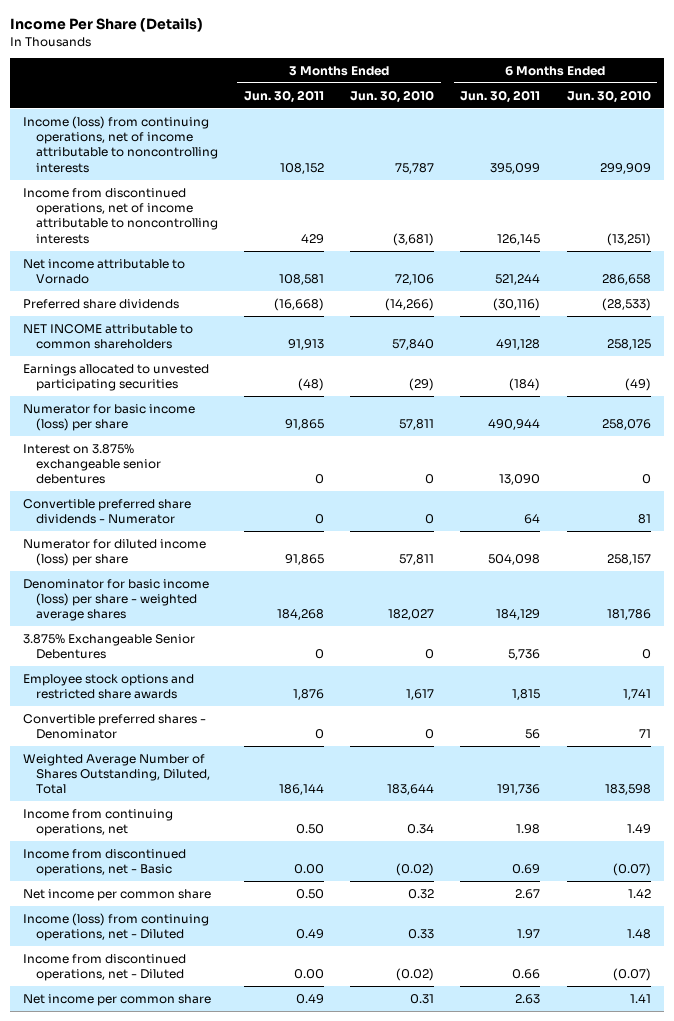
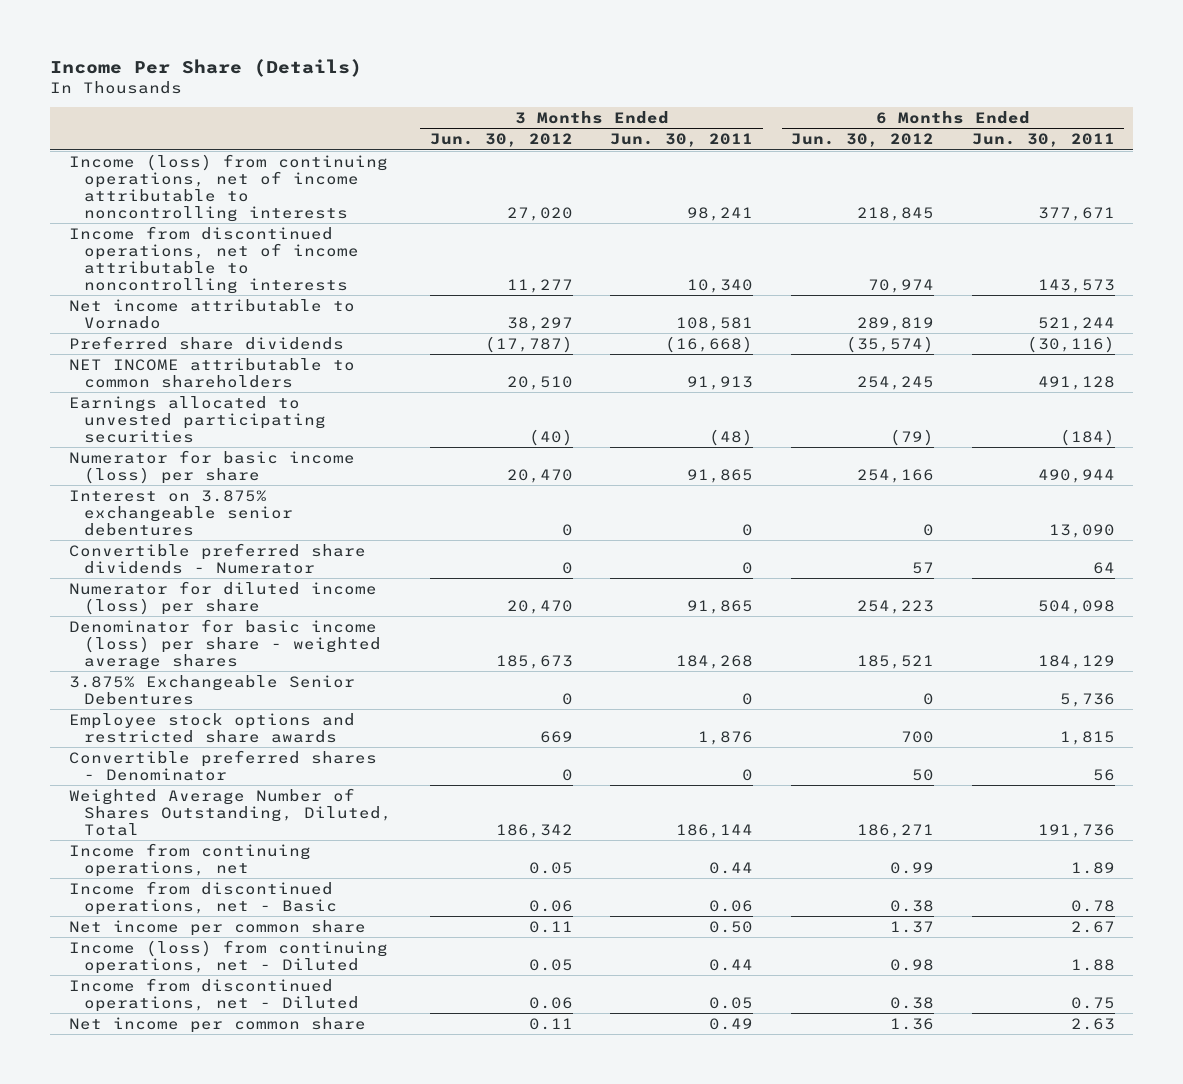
- | 3 Months Ended Jun. 30, 2011 | 3 Months Ended Jun. 30, 2010 | 6 Months Ended Jun. 30, 2011 | 6 Months Ended Jun. 30, 2010
+ | 3 Months Ended Jun. 30, 2012 | 3 Months Ended Jun. 30, 2011 | 6 Months Ended Jun. 30, 2012 | 6 Months Ended Jun. 30, 2011
- Income (loss) from continuing operations, net of income attributable to noncontrolling interests | 108,152 | 75,787 | 395,099 | 299,909
- Income from discontinued operations, net of income attributable to noncontrolling interests | 429 | (3,681) | 126,145 | (13,251)
+ Income (loss) from continuing operations, net of income attributable to noncontrolling interests | 27,020 | 98,241 | 218,845 | 377,671
+ Income from discontinued operations, net of income attributable to noncontrolling interests | 11,277 | 10,340 | 70,974 | 143,573
- Income from continuing operations, net | 0.50 | 0.34 | 1.98 | 1.49
- Income from discontinued operations, net - Basic | 0.00 | (0.02) | 0.69 | (0.07)
+ Income from continuing operations, net | 0.05 | 0.44 | 0.99 | 1.89
+ Income from discontinued operations, net - Basic | 0.06 | 0.06 | 0.38 | 0.78
- Income (loss) from continuing operations, net - Diluted | 0.49 | 0.33 | 1.97 | 1.48
- Income from discontinued operations, net - Diluted | 0.00 | (0.02) | 0.66 | (0.07)
+ Income (loss) from continuing operations, net - Diluted | 0.05 | 0.44 | 0.98 | 1.88
+ Income from discontinued operations, net - Diluted | 0.06 | 0.05 | 0.38 | 0.75

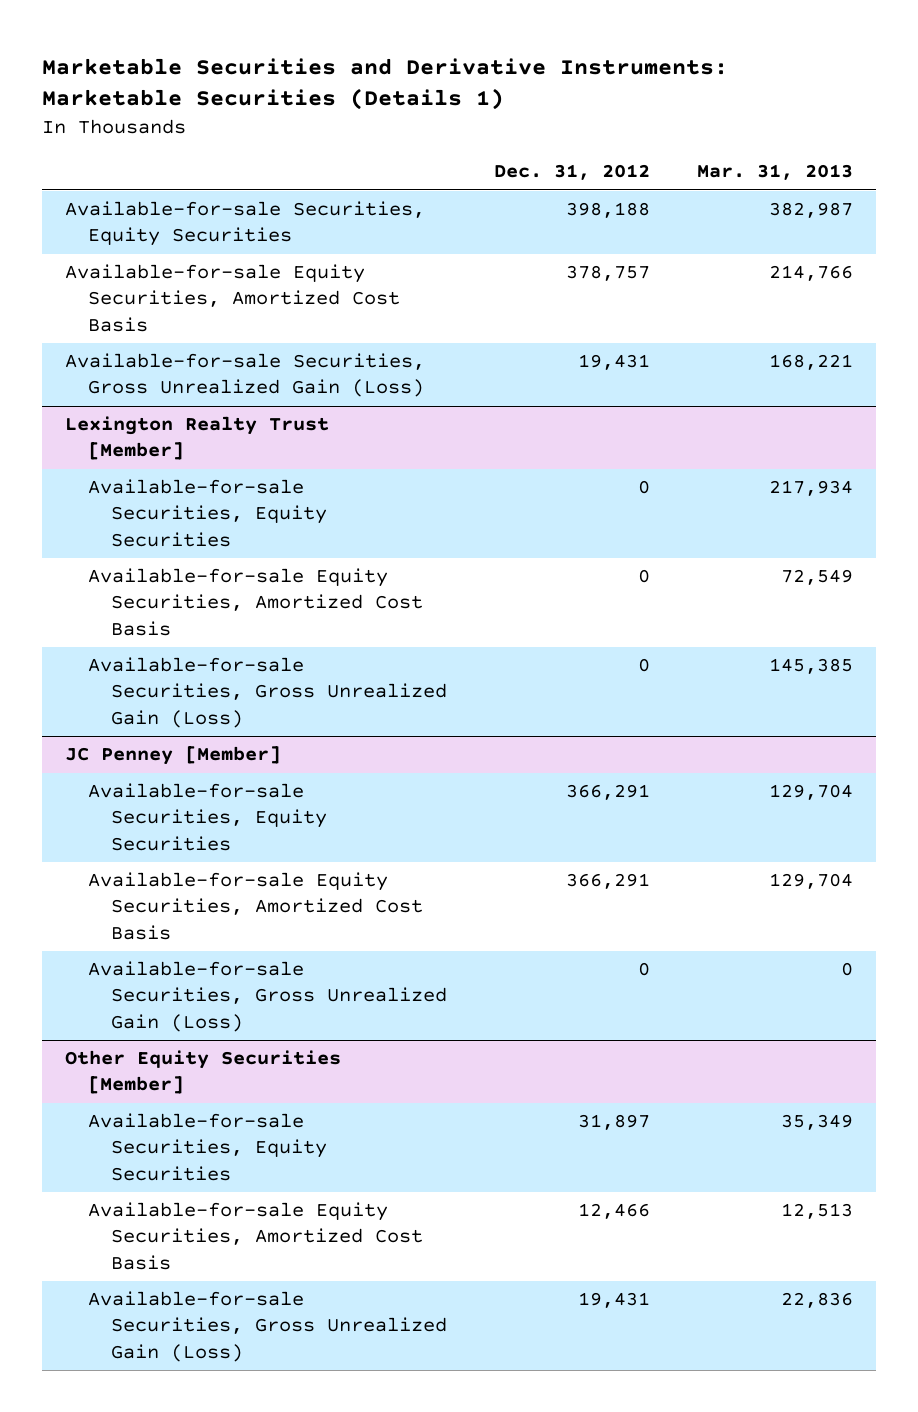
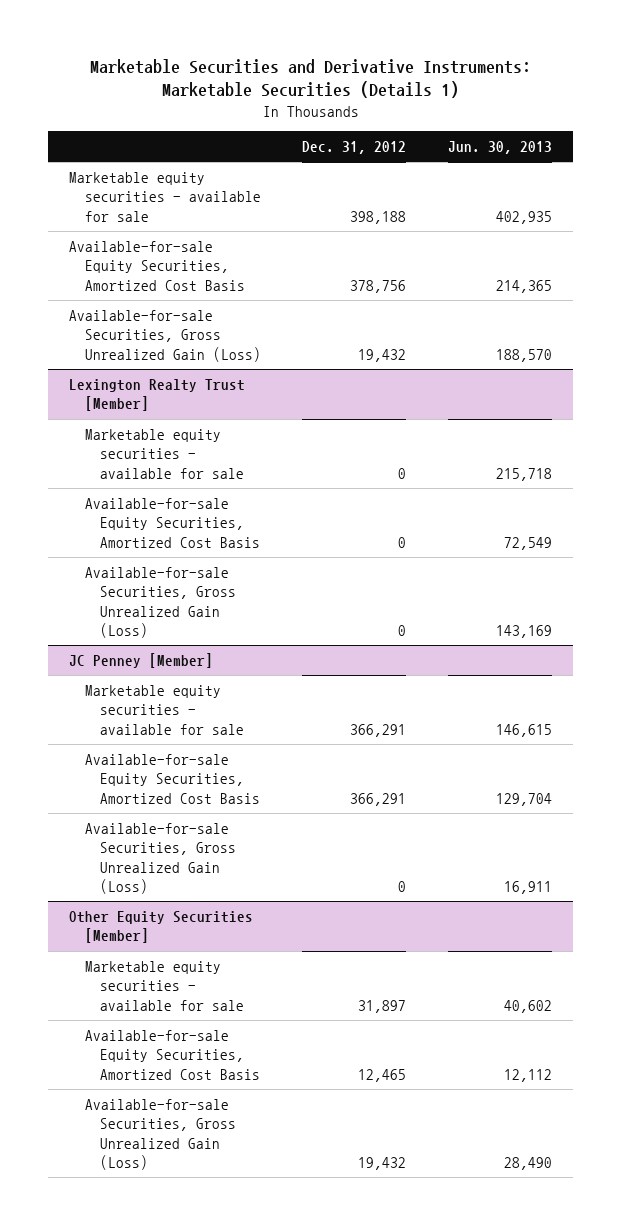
- | Dec. 31, 2012 | Mar. 31, 2013
+ | Dec. 31, 2012 | Jun. 30, 2013
- Available-for-sale Securities, Equity Securities | 398,188 | 382,987
- Available-for-sale Equity Securities, Amortized Cost Basis | 378,757 | 214,766
- Available-for-sale Securities, Gross Unrealized Gain (Loss) | 19,431 | 168,221
+ Marketable equity securities - available for sale | 398,188 | 402,935
+ Available-for-sale Equity Securities, Amortized Cost Basis | 378,756 | 214,365
+ Available-for-sale Securities, Gross Unrealized Gain (Loss) | 19,432 | 188,570
@ Lexington Realty Trust [Member]
- Available-for-sale Securities, Equity Securities | 0 | 217,934
+ Marketable equity securities - available for sale | 0 | 215,718
@ JC Penney [Member]
- Available-for-sale Securities, Equity Securities | 366,291 | 129,704
+ Marketable equity securities - available for sale | 366,291 | 146,615
@ Other Equity Securities [Member]
- Available-for-sale Securities, Equity Securities | 31,897 | 35,349
- Available-for-sale Equity Securities, Amortized Cost Basis | 12,466 | 12,513
- Available-for-sale Securities, Gross Unrealized Gain (Loss) | 19,431 | 22,836
+ Marketable equity securities - available for sale | 31,897 | 40,602
+ Available-for-sale Equity Securities, Amortized Cost Basis | 12,465 | 12,112
+ Available-for-sale Securities, Gross Unrealized Gain (Loss) | 19,432 | 28,490

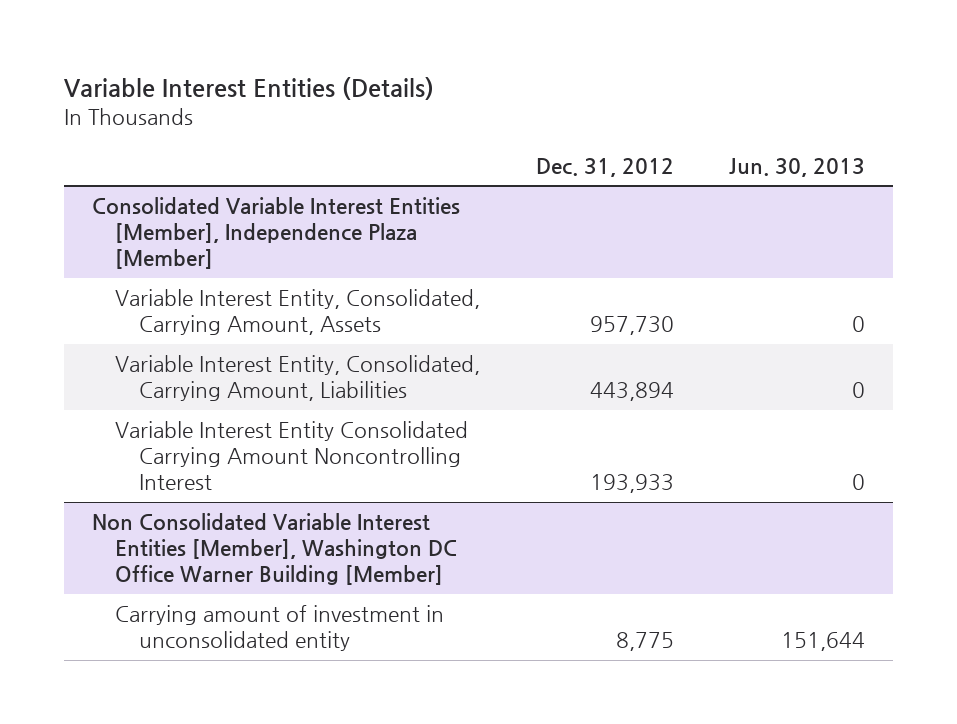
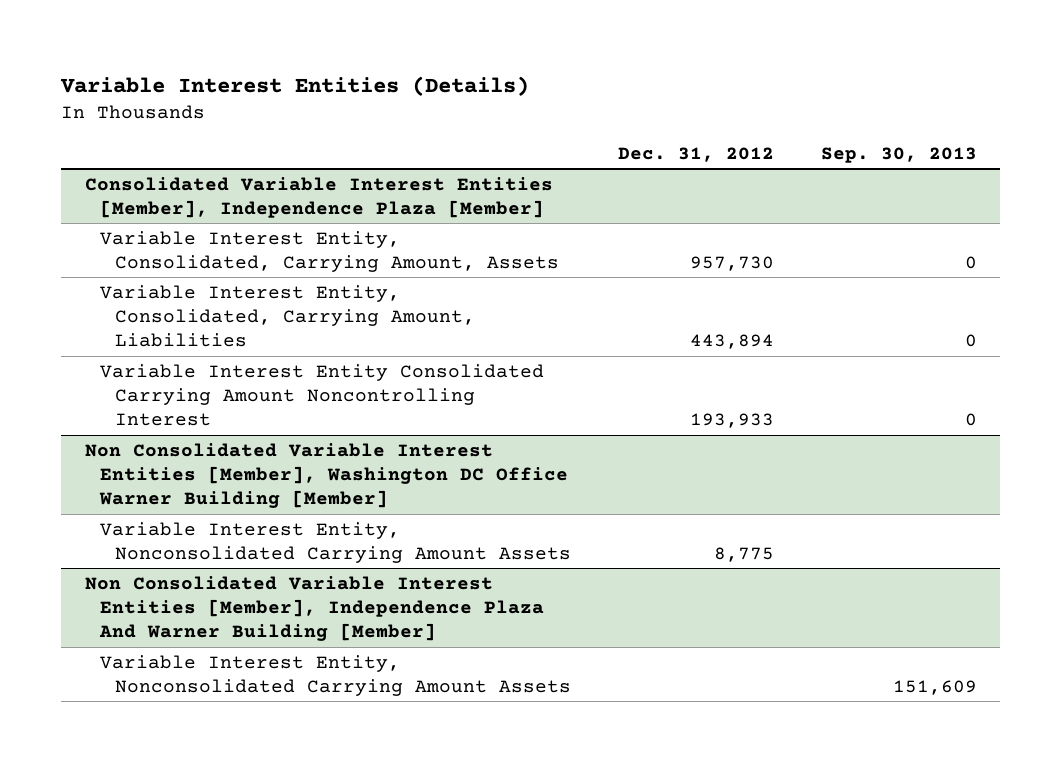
- | Dec. 31, 2012 | Jun. 30, 2013
+ | Dec. 31, 2012 | Sep. 30, 2013
@ Non Consolidated Variable Interest Entities [Member], Washington DC Office Warner Building [Member]
- Carrying amount of investment in unconsolidated entity | 8,775 | 151,644
+ Variable Interest Entity, Nonconsolidated Carrying Amount Assets | 8,775 |
+ Non Consolidated Variable Interest Entities [Member], Independence Plaza And Warner Building [Member]
+ Variable Interest Entity, Nonconsolidated Carrying Amount Assets | | 151,609

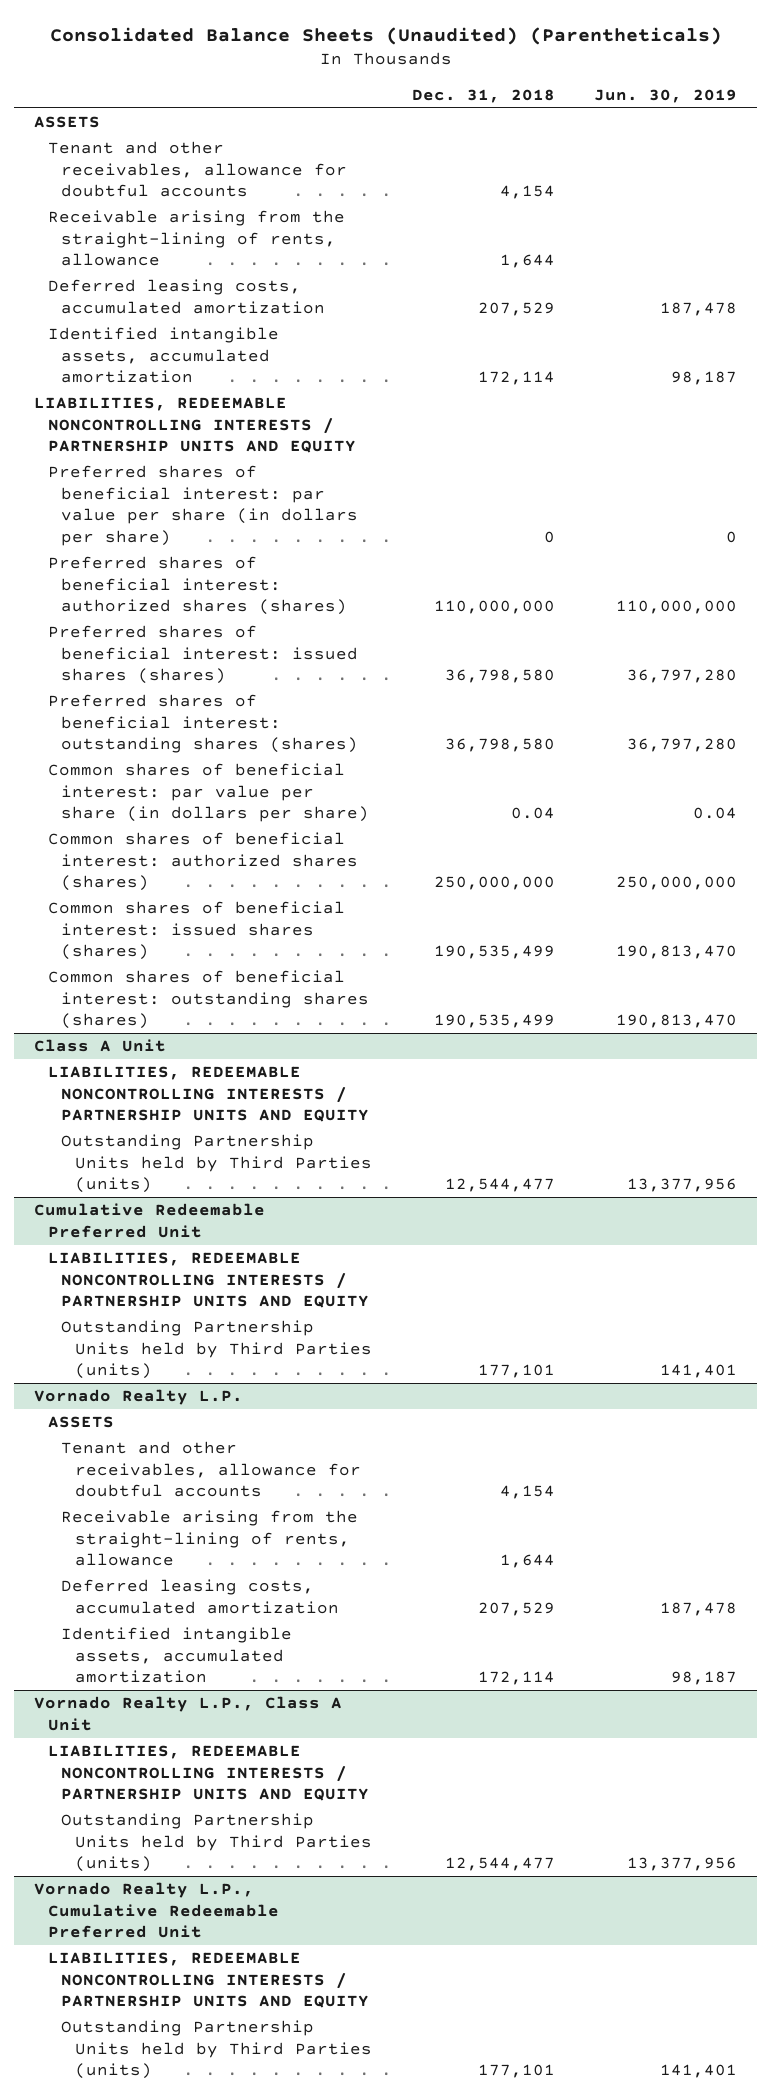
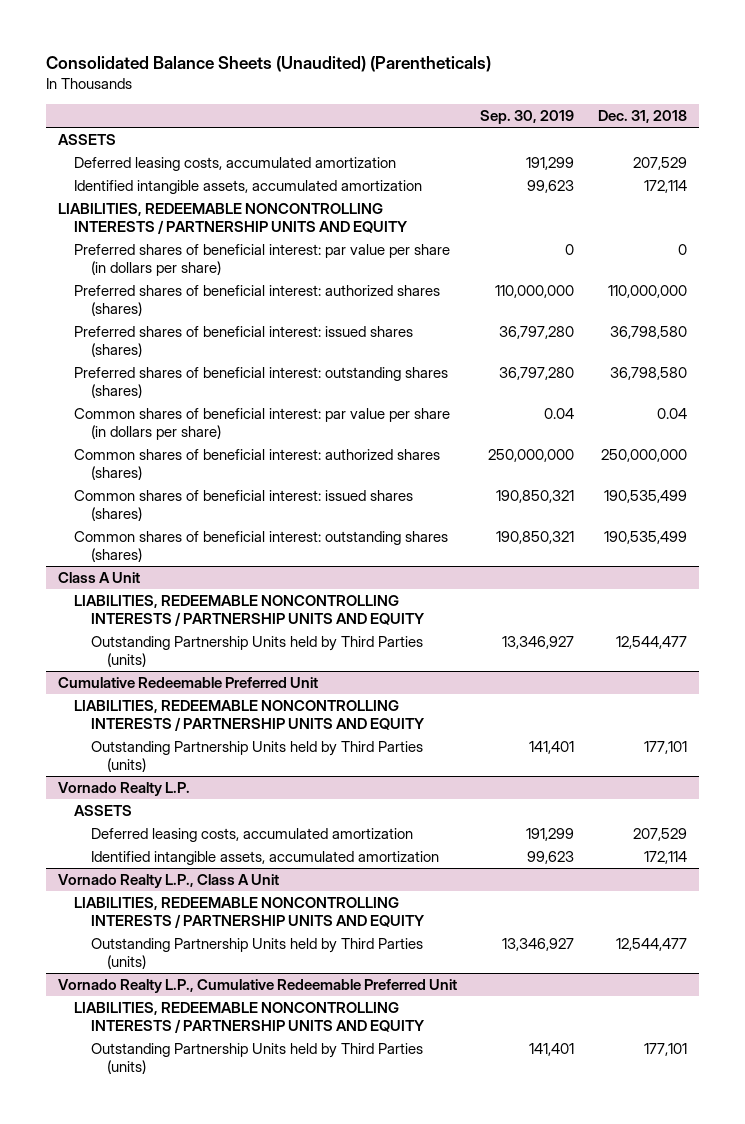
- | Dec. 31, 2018 | Jun. 30, 2019
+ | Sep. 30, 2019 | Dec. 31, 2018
- Tenant and other receivables, allowance for doubtful accounts | 4,154 |
- Receivable arising from the straight-lining of rents, allowance | 1,644 |
@ Vornado Realty L.P.
- Tenant and other receivables, allowance for doubtful accounts | 4,154 |
- Receivable arising from the straight-lining of rents, allowance | 1,644 |

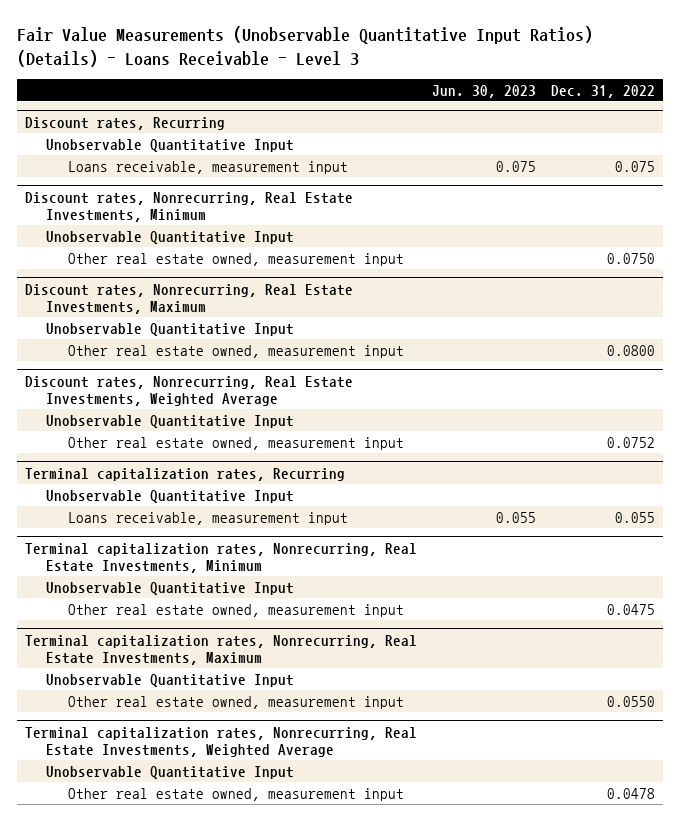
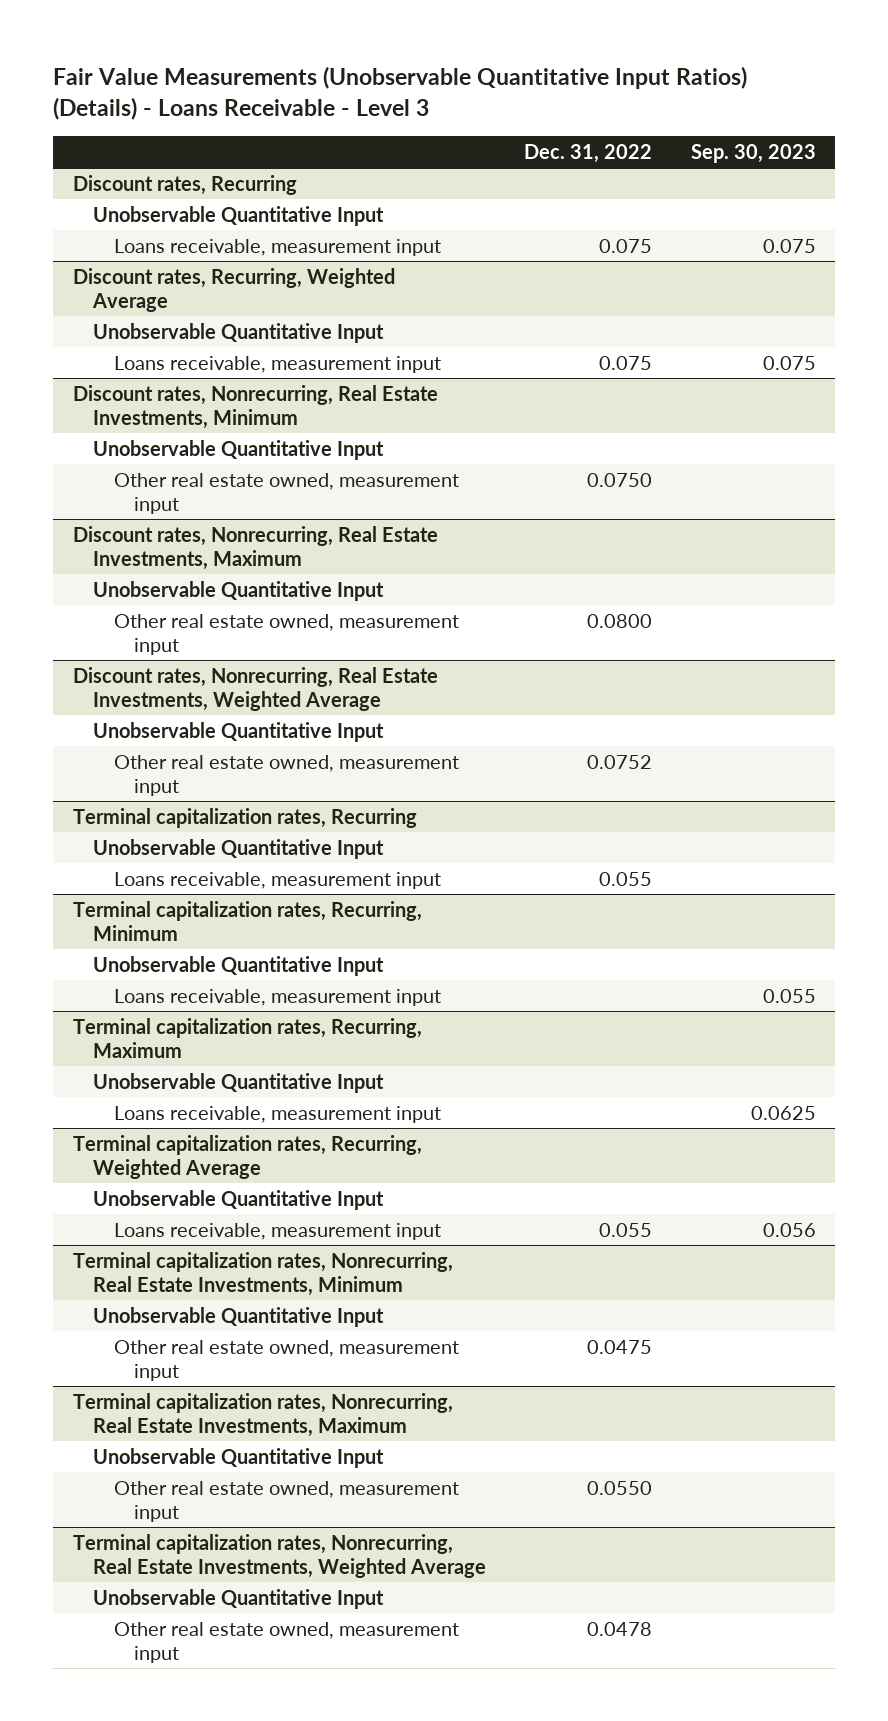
- | Jun. 30, 2023 | Dec. 31, 2022
+ | Dec. 31, 2022 | Sep. 30, 2023
+ Discount rates, Recurring, Weighted Average
+ Unobservable Quantitative Input
+ Loans receivable, measurement input | 0.075 | 0.075
+ Terminal capitalization rates, Recurring, Minimum
+ Unobservable Quantitative Input
+ Loans receivable, measurement input | | 0.055
+ Terminal capitalization rates, Recurring, Maximum
+ Unobservable Quantitative Input
+ Loans receivable, measurement input | | 0.0625
+ Terminal capitalization rates, Recurring, Weighted Average
+ Unobservable Quantitative Input
+ Loans receivable, measurement input | 0.055 | 0.056

